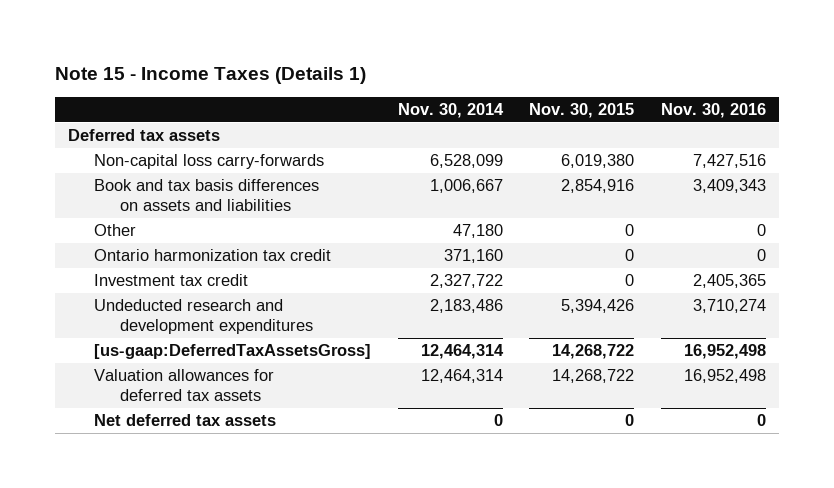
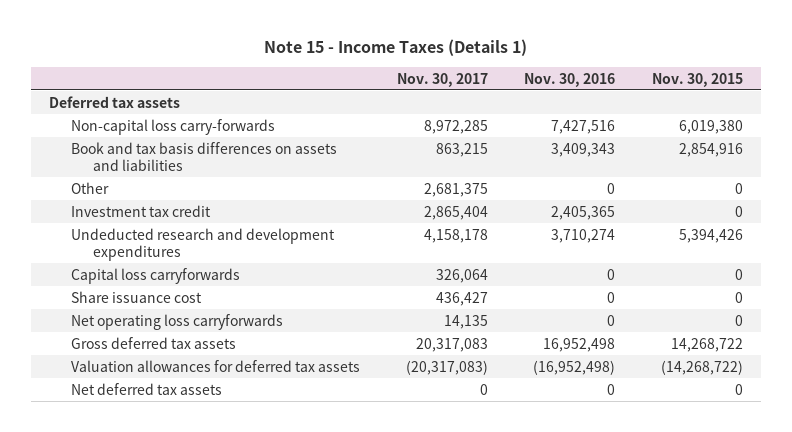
- | Nov. 30, 2014 | Nov. 30, 2015 | Nov. 30, 2016
+ | Nov. 30, 2017 | Nov. 30, 2016 | Nov. 30, 2015
- Ontario harmonization tax credit | 371,160 | 0 | 0
- [us-gaap:DeferredTaxAssetsGross] | 12,464,314 | 14,268,722 | 16,952,498
- Valuation allowances for deferred tax assets | 12,464,314 | 14,268,722 | 16,952,498
+ Capital loss carryforwards | 326,064 | 0 | 0
+ Share issuance cost | 436,427 | 0 | 0
+ Net operating loss carryforwards | 14,135 | 0 | 0
+ Gross deferred tax assets | 20,317,083 | 16,952,498 | 14,268,722
+ Valuation allowances for deferred tax assets | (20,317,083) | (16,952,498) | (14,268,722)

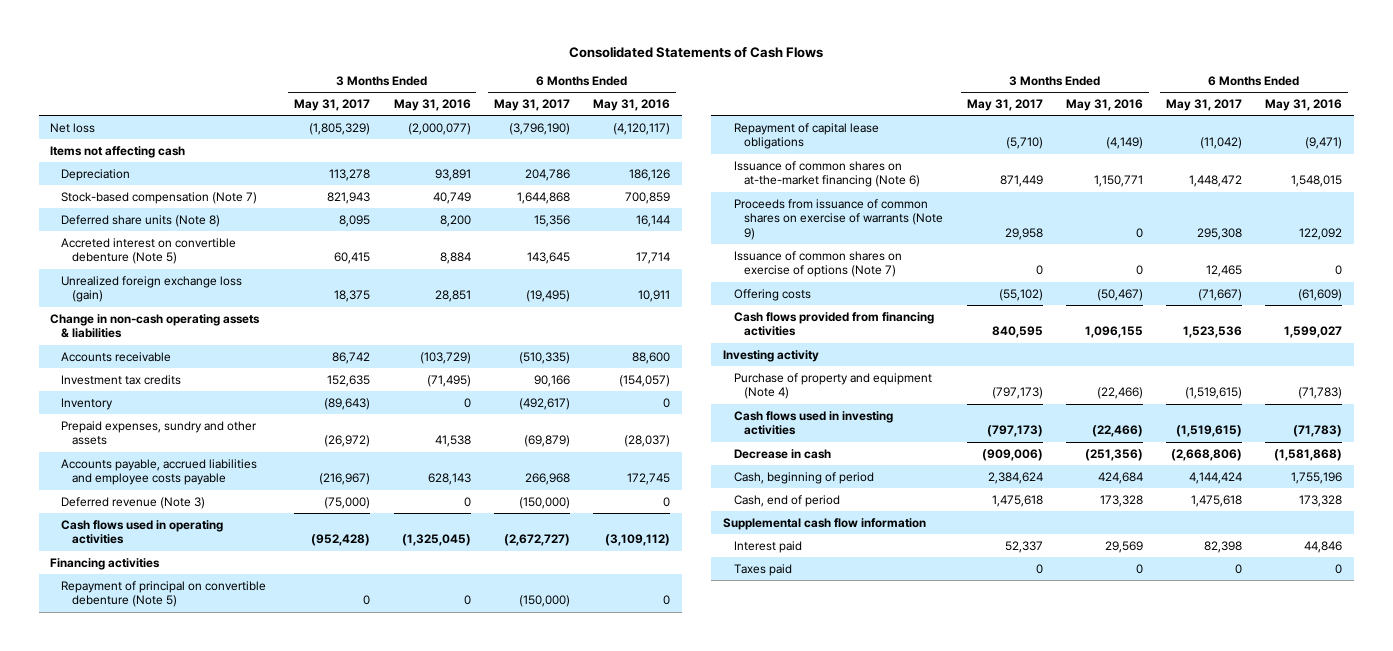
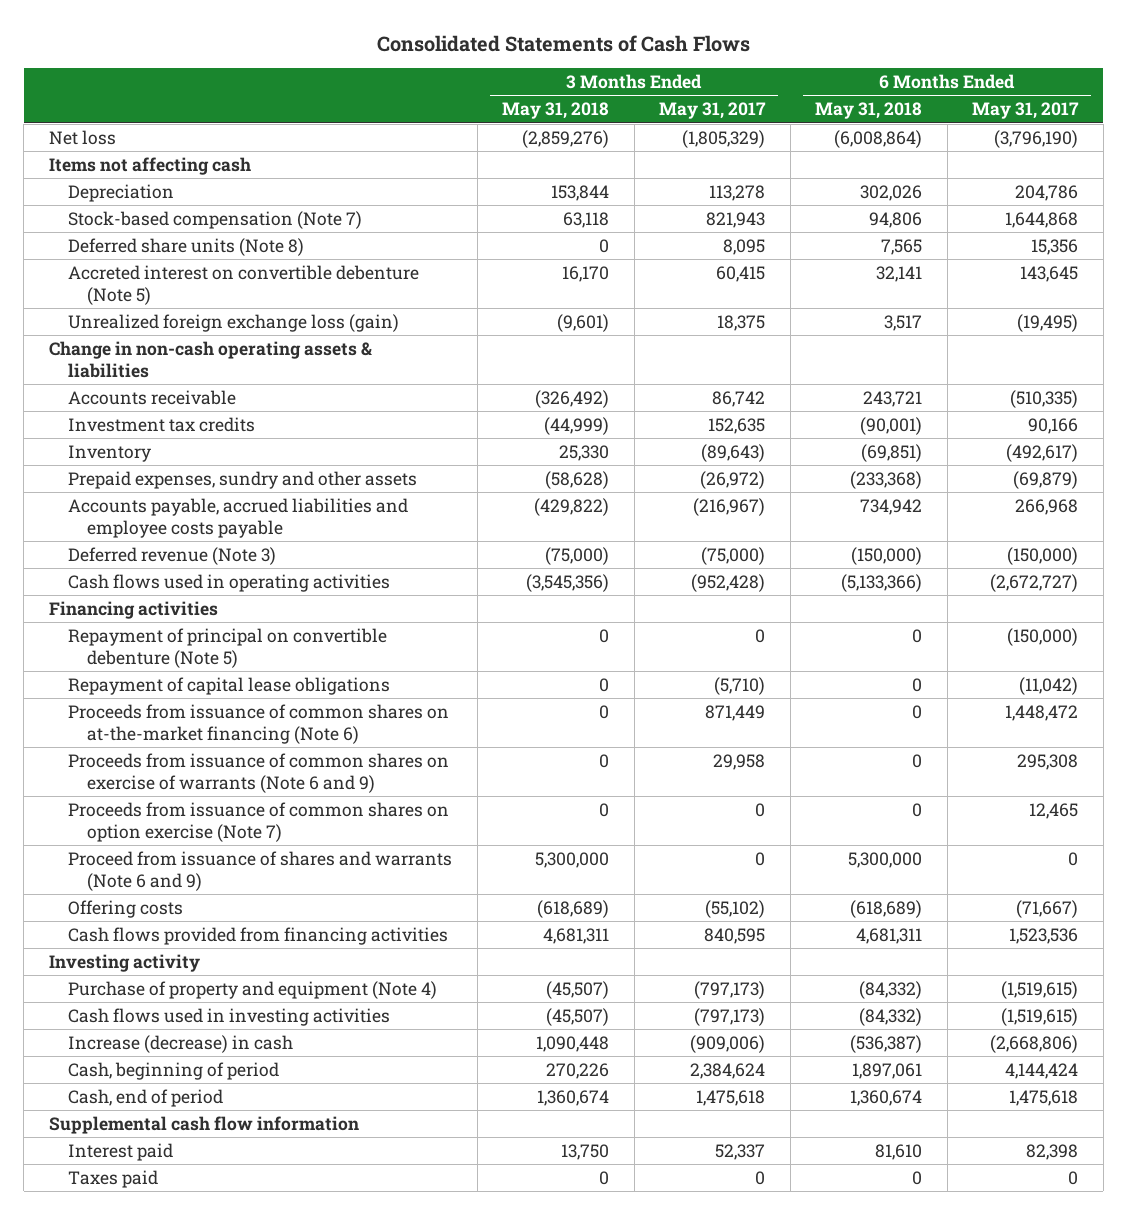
- | 3 Months Ended May 31, 2017 | 3 Months Ended May 31, 2016 | 6 Months Ended May 31, 2017 | 6 Months Ended May 31, 2016
+ | 3 Months Ended May 31, 2018 | 3 Months Ended May 31, 2017 | 6 Months Ended May 31, 2018 | 6 Months Ended May 31, 2017
- Issuance of common shares on at-the-market financing (Note 6) | 871,449 | 1,150,771 | 1,448,472 | 1,548,015
- Proceeds from issuance of common shares on exercise of warrants (Note 9) | 29,958 | 0 | 295,308 | 122,092
- Issuance of common shares on exercise of options (Note 7) | 0 | 0 | 12,465 | 0
+ Proceeds from issuance of common shares on at-the-market financing (Note 6) | 0 | 871,449 | 0 | 1,448,472
+ Proceeds from issuance of common shares on exercise of warrants (Note 6 and 9) | 0 | 29,958 | 0 | 295,308
+ Proceeds from issuance of common shares on option exercise (Note 7) | 0 | 0 | 0 | 12,465
+ Proceed from issuance of shares and warrants (Note 6 and 9) | 5,300,000 | 0 | 5,300,000 | 0
- Decrease in cash | (909,006) | (251,356) | (2,668,806) | (1,581,868)
+ Increase (decrease) in cash | 1,090,448 | (909,006) | (536,387) | (2,668,806)

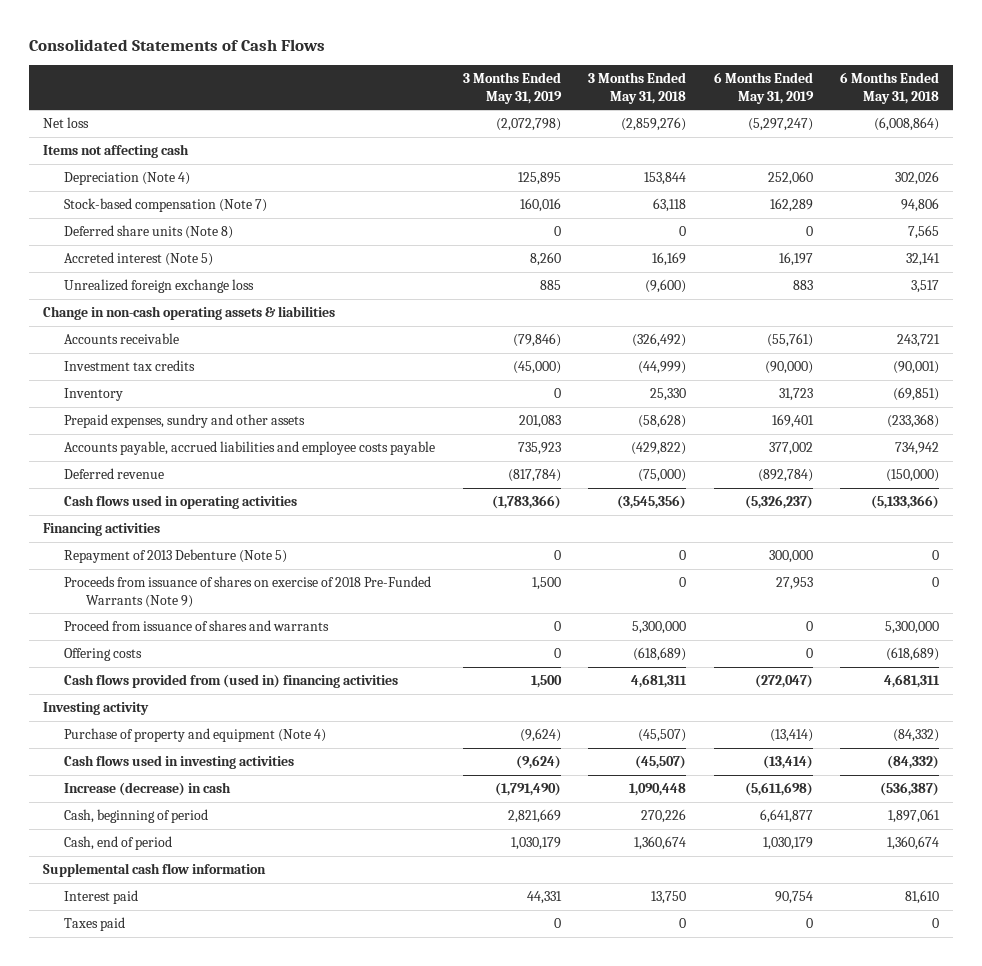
- | 3 Months Ended May 31, 2018 | 3 Months Ended May 31, 2017 | 6 Months Ended May 31, 2018 | 6 Months Ended May 31, 2017
+ | 3 Months Ended May 31, 2019 | 3 Months Ended May 31, 2018 | 6 Months Ended May 31, 2019 | 6 Months Ended May 31, 2018
- Depreciation | 153,844 | 113,278 | 302,026 | 204,786
+ Depreciation (Note 4) | 125,895 | 153,844 | 252,060 | 302,026
- Accreted interest on convertible debenture (Note 5) | 16,170 | 60,415 | 32,141 | 143,645
- Unrealized foreign exchange loss (gain) | (9,601) | 18,375 | 3,517 | (19,495)
+ Accreted interest (Note 5) | 8,260 | 16,169 | 16,197 | 32,141
+ Unrealized foreign exchange loss | 885 | (9,600) | 883 | 3,517
- Deferred revenue (Note 3) | (75,000) | (75,000) | (150,000) | (150,000)
+ Deferred revenue | (817,784) | (75,000) | (892,784) | (150,000)
- Repayment of principal on convertible debenture (Note 5) | 0 | 0 | 0 | (150,000)
- Repayment of capital lease obligations | 0 | (5,710) | 0 | (11,042)
- Proceeds from issuance of common shares on at-the-market financing (Note 6) | 0 | 871,449 | 0 | 1,448,472
- Proceeds from issuance of common shares on exercise of warrants (Note 6 and 9) | 0 | 29,958 | 0 | 295,308
- Proceeds from issuance of common shares on option exercise (Note 7) | 0 | 0 | 0 | 12,465
- Proceed from issuance of shares and warrants (Note 6 and 9) | 5,300,000 | 0 | 5,300,000 | 0
+ Repayment of 2013 Debenture (Note 5) | 0 | 0 | 300,000 | 0
+ Proceeds from issuance of shares on exercise of 2018 Pre-Funded Warrants (Note 9) | 1,500 | 0 | 27,953 | 0
+ Proceed from issuance of shares and warrants | 0 | 5,300,000 | 0 | 5,300,000
- Cash flows provided from financing activities | 4,681,311 | 840,595 | 4,681,311 | 1,523,536
+ Cash flows provided from (used in) financing activities | 1,500 | 4,681,311 | (272,047) | 4,681,311

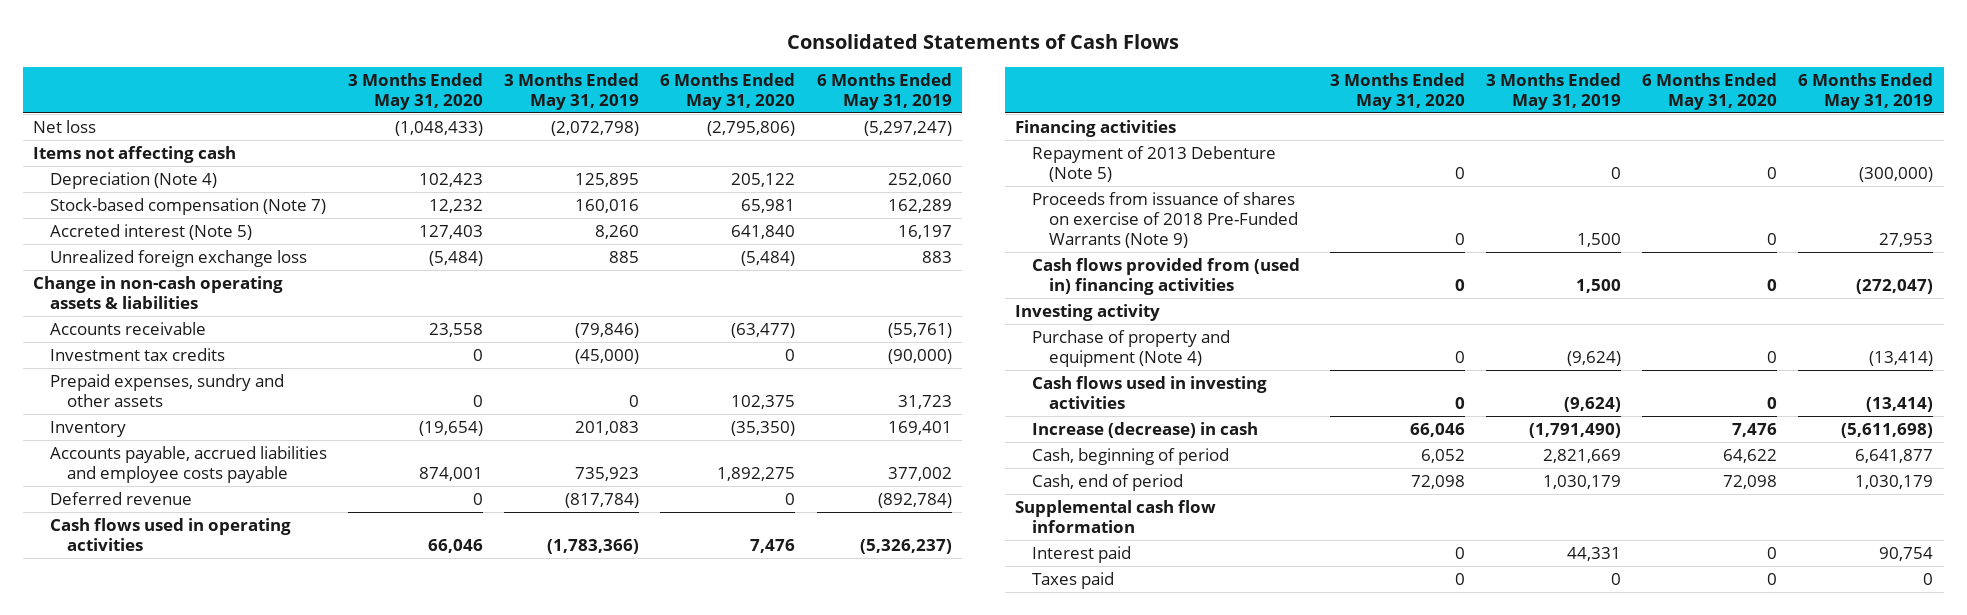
- | 3 Months Ended May 31, 2019 | 3 Months Ended May 31, 2018 | 6 Months Ended May 31, 2019 | 6 Months Ended May 31, 2018
+ | 3 Months Ended May 31, 2020 | 3 Months Ended May 31, 2019 | 6 Months Ended May 31, 2020 | 6 Months Ended May 31, 2019
- Deferred share units (Note 8) | 0 | 0 | 0 | 7,565
- Inventory | 0 | 25,330 | 31,723 | (69,851)
- Prepaid expenses, sundry and other assets | 201,083 | (58,628) | 169,401 | (233,368)
+ Prepaid expenses, sundry and other assets | 0 | 0 | 102,375 | 31,723
+ Inventory | (19,654) | 201,083 | (35,350) | 169,401
- Repayment of 2013 Debenture (Note 5) | 0 | 0 | 300,000 | 0
+ Repayment of 2013 Debenture (Note 5) | 0 | 0 | 0 | (300,000)
- Proceed from issuance of shares and warrants | 0 | 5,300,000 | 0 | 5,300,000
- Offering costs | 0 | (618,689) | 0 | (618,689)

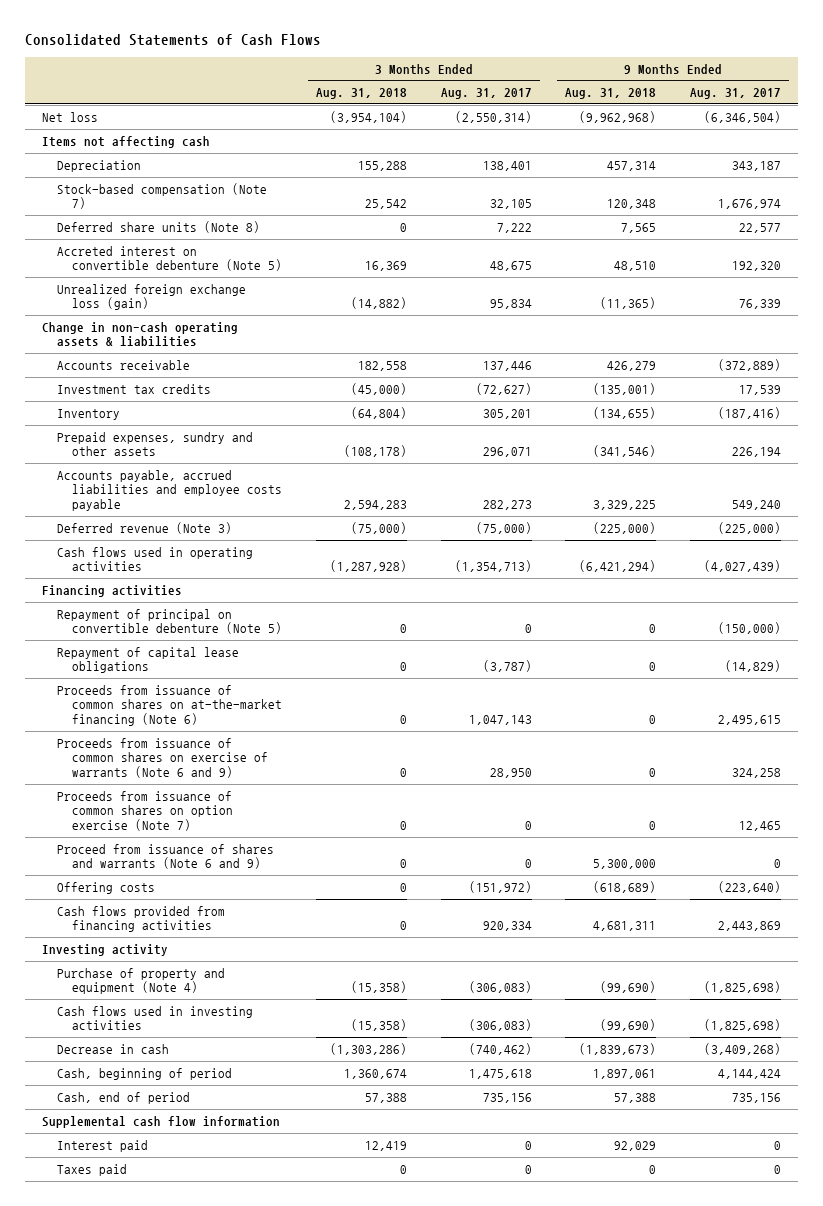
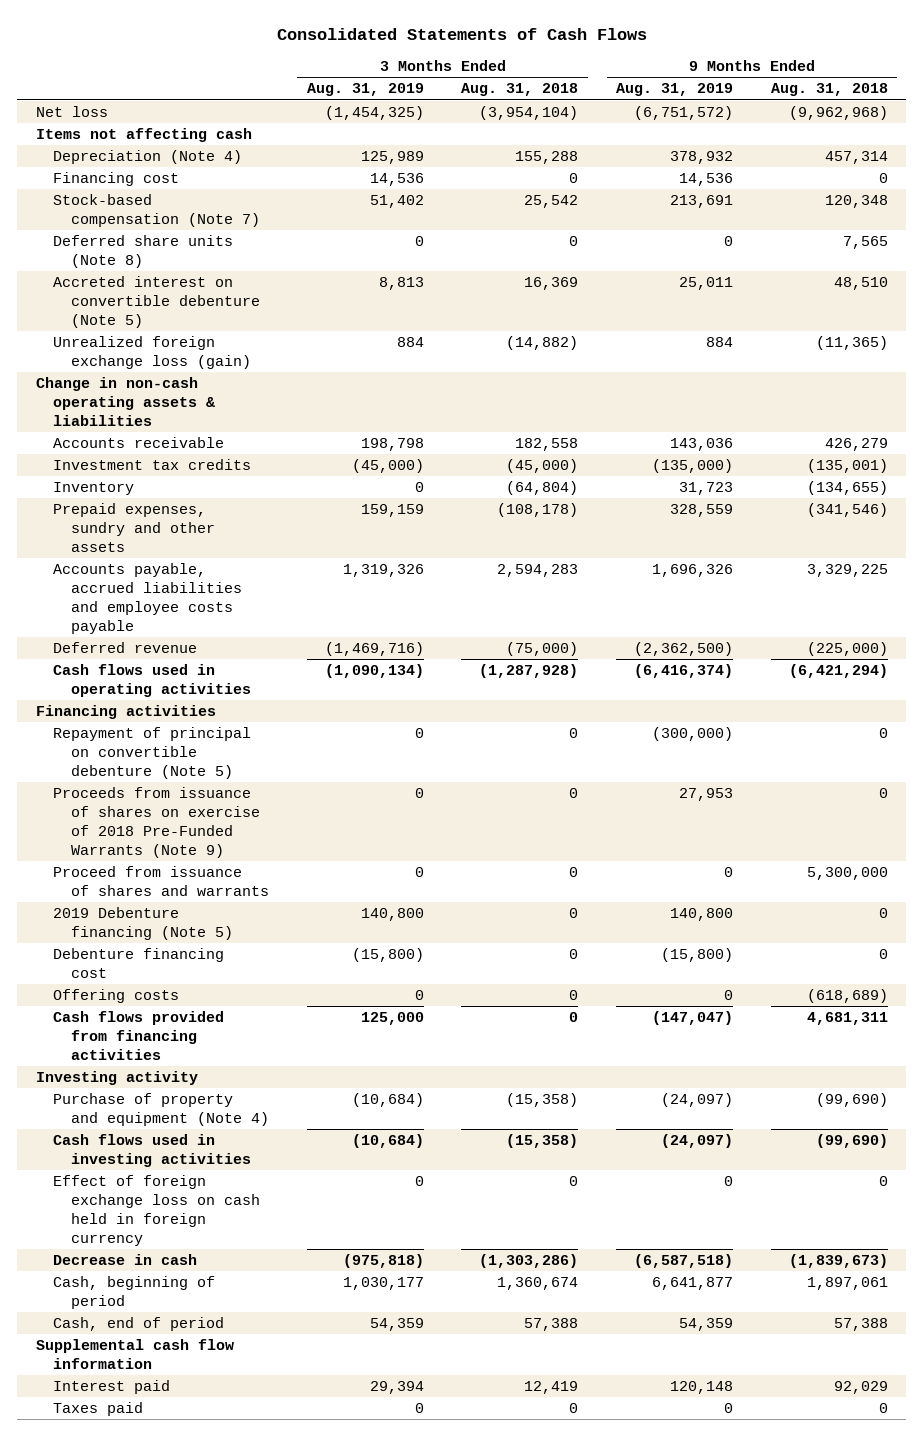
- | 3 Months Ended Aug. 31, 2018 | 3 Months Ended Aug. 31, 2017 | 9 Months Ended Aug. 31, 2018 | 9 Months Ended Aug. 31, 2017
+ | 3 Months Ended Aug. 31, 2019 | 3 Months Ended Aug. 31, 2018 | 9 Months Ended Aug. 31, 2019 | 9 Months Ended Aug. 31, 2018
- Depreciation | 155,288 | 138,401 | 457,314 | 343,187
+ Depreciation (Note 4) | 125,989 | 155,288 | 378,932 | 457,314
+ Financing cost | 14,536 | 0 | 14,536 | 0
- Deferred revenue (Note 3) | (75,000) | (75,000) | (225,000) | (225,000)
+ Deferred revenue | (1,469,716) | (75,000) | (2,362,500) | (225,000)
- Repayment of capital lease obligations | 0 | (3,787) | 0 | (14,829)
- Proceeds from issuance of common shares on at-the-market financing (Note 6) | 0 | 1,047,143 | 0 | 2,495,615
- Proceeds from issuance of common shares on exercise of warrants (Note 6 and 9) | 0 | 28,950 | 0 | 324,258
- Proceeds from issuance of common shares on option exercise (Note 7) | 0 | 0 | 0 | 12,465
- Proceed from issuance of shares and warrants (Note 6 and 9) | 0 | 0 | 5,300,000 | 0
+ Proceeds from issuance of shares on exercise of 2018 Pre-Funded Warrants (Note 9) | 0 | 0 | 27,953 | 0
+ Proceed from issuance of shares and warrants | 0 | 0 | 0 | 5,300,000
+ 2019 Debenture financing (Note 5) | 140,800 | 0 | 140,800 | 0
+ Debenture financing cost | (15,800) | 0 | (15,800) | 0
+ Effect of foreign exchange loss on cash held in foreign currency | 0 | 0 | 0 | 0

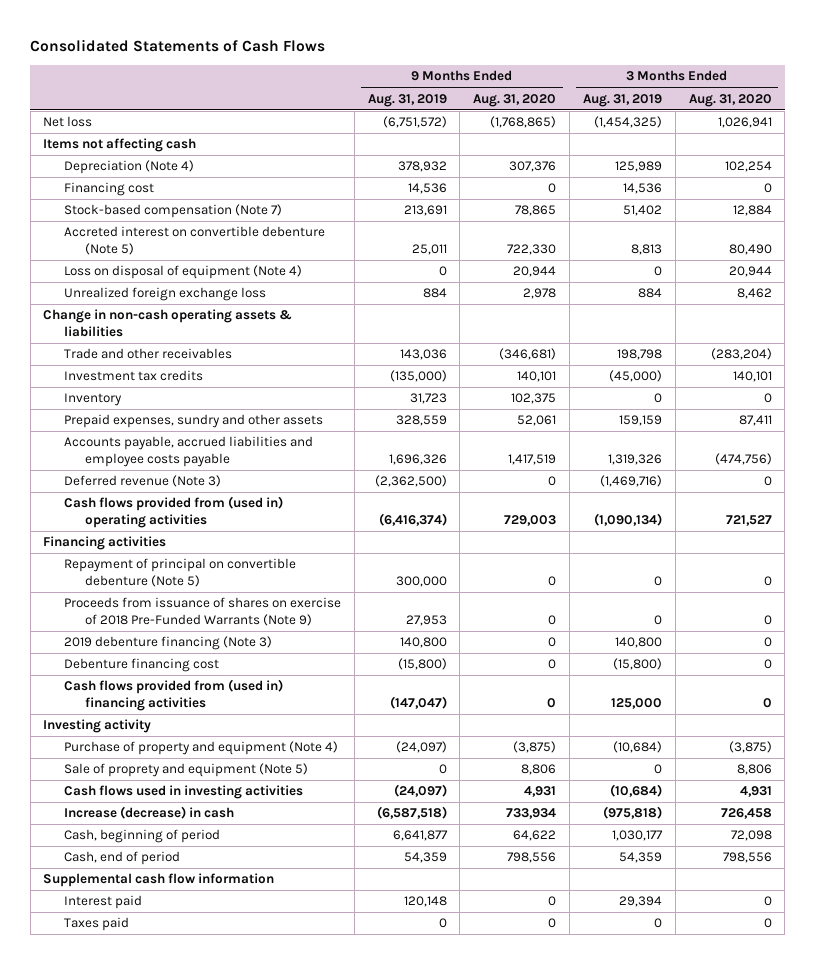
- | 3 Months Ended Aug. 31, 2019 | 3 Months Ended Aug. 31, 2018 | 9 Months Ended Aug. 31, 2019 | 9 Months Ended Aug. 31, 2018
+ | 9 Months Ended Aug. 31, 2019 | 9 Months Ended Aug. 31, 2020 | 3 Months Ended Aug. 31, 2019 | 3 Months Ended Aug. 31, 2020
- Deferred share units (Note 8) | 0 | 0 | 0 | 7,565
- Unrealized foreign exchange loss (gain) | 884 | (14,882) | 884 | (11,365)
+ Loss on disposal of equipment (Note 4) | 0 | 20,944 | 0 | 20,944
+ Unrealized foreign exchange loss | 884 | 2,978 | 884 | 8,462
- Accounts receivable | 198,798 | 182,558 | 143,036 | 426,279
+ Trade and other receivables | 143,036 | (346,681) | 198,798 | (283,204)
- Deferred revenue | (1,469,716) | (75,000) | (2,362,500) | (225,000)
- Cash flows used in operating activities | (1,090,134) | (1,287,928) | (6,416,374) | (6,421,294)
+ Deferred revenue (Note 3) | (2,362,500) | 0 | (1,469,716) | 0
+ Cash flows provided from (used in) operating activities | (6,416,374) | 729,003 | (1,090,134) | 721,527
- Repayment of principal on convertible debenture (Note 5) | 0 | 0 | (300,000) | 0
+ Repayment of principal on convertible debenture (Note 5) | 300,000 | 0 | 0 | 0
- Proceed from issuance of shares and warrants | 0 | 0 | 0 | 5,300,000
- 2019 Debenture financing (Note 5) | 140,800 | 0 | 140,800 | 0
+ 2019 debenture financing (Note 3) | 140,800 | 0 | 140,800 | 0
- Offering costs | 0 | 0 | 0 | (618,689)
- Cash flows provided from financing activities | 125,000 | 0 | (147,047) | 4,681,311
+ Cash flows provided from (used in) financing activities | (147,047) | 0 | 125,000 | 0
+ Sale of proprety and equipment (Note 5) | 0 | 8,806 | 0 | 8,806
- Effect of foreign exchange loss on cash held in foreign currency | 0 | 0 | 0 | 0
- Decrease in cash | (975,818) | (1,303,286) | (6,587,518) | (1,839,673)
+ Increase (decrease) in cash | (6,587,518) | 733,934 | (975,818) | 726,458

